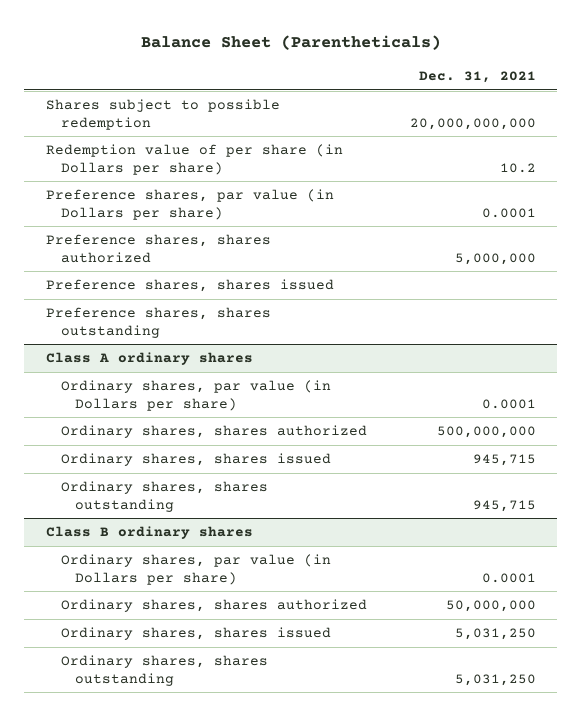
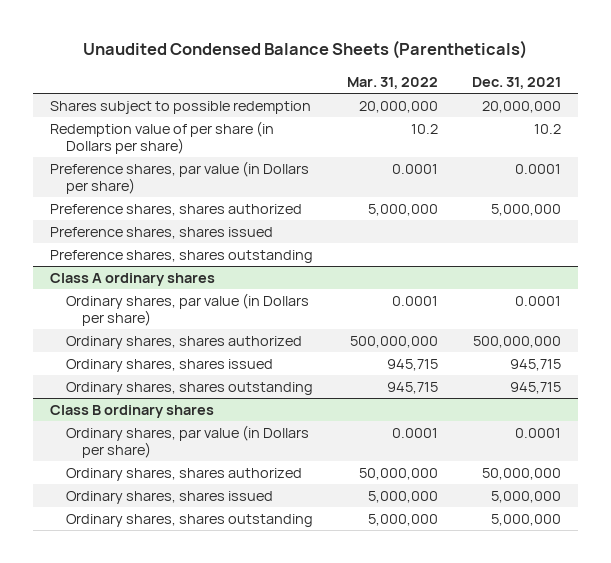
- Balance Sheet (Parentheticals)
+ Unaudited Condensed Balance Sheets (Parentheticals)
- | Dec. 31, 2021
+ | Mar. 31, 2022 | Dec. 31, 2021
- Shares subject to possible redemption | 20,000,000,000
+ Shares subject to possible redemption | 20,000,000 | 20,000,000
@ Class B ordinary shares
- Ordinary shares, shares issued | 5,031,250
- Ordinary shares, shares outstanding | 5,031,250
+ Ordinary shares, shares issued | 5,000,000 | 5,000,000
+ Ordinary shares, shares outstanding | 5,000,000 | 5,000,000

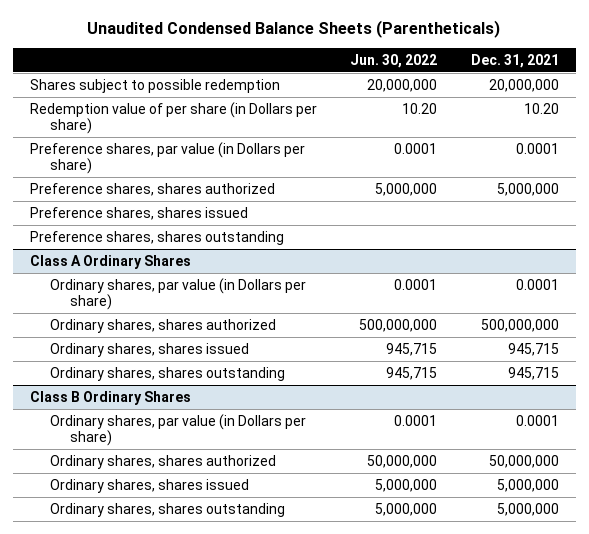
- | Mar. 31, 2022 | Dec. 31, 2021
+ | Jun. 30, 2022 | Dec. 31, 2021
- Redemption value of per share (in Dollars per share) | 10.2 | 10.2
+ Redemption value of per share (in Dollars per share) | 10.20 | 10.20
- Class A ordinary shares
+ Class A Ordinary Shares
- Class B ordinary shares
+ Class B Ordinary Shares

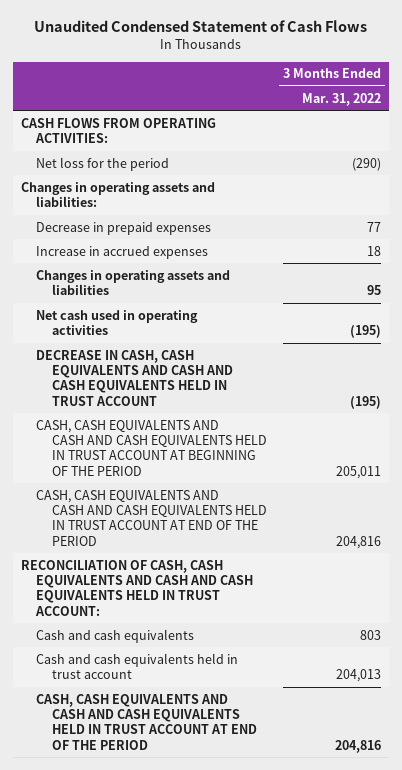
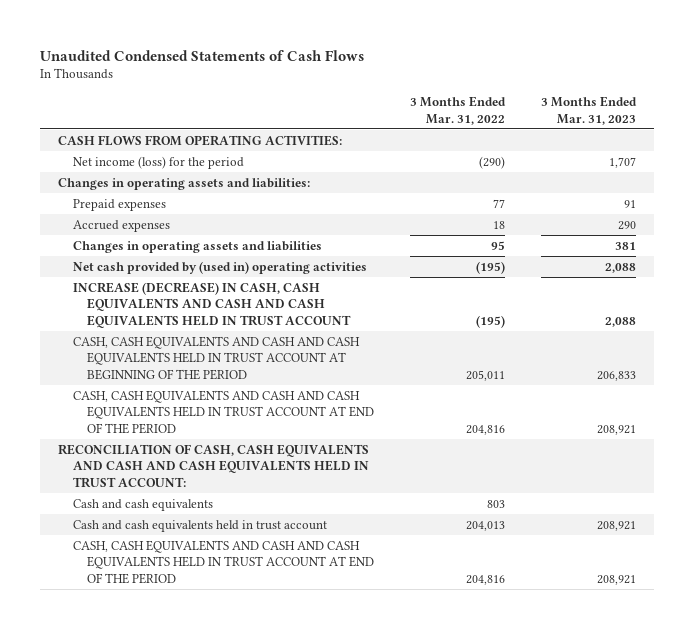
- Unaudited Condensed Statement of Cash Flows
+ Unaudited Condensed Statements of Cash Flows
- | 3 Months Ended Mar. 31, 2022
+ | 3 Months Ended Mar. 31, 2022 | 3 Months Ended Mar. 31, 2023
- Net loss for the period | (290)
+ Net income (loss) for the period | (290) | 1,707
- Decrease in prepaid expenses | 77
- Increase in accrued expenses | 18
+ Prepaid expenses | 77 | 91
+ Accrued expenses | 18 | 290
- Net cash used in operating activities | (195)
- DECREASE IN CASH, CASH EQUIVALENTS AND CASH AND CASH EQUIVALENTS HELD IN TRUST ACCOUNT | (195)
+ Net cash provided by (used in) operating activities | (195) | 2,088
+ INCREASE (DECREASE) IN CASH, CASH EQUIVALENTS AND CASH AND CASH EQUIVALENTS HELD IN TRUST ACCOUNT | (195) | 2,088

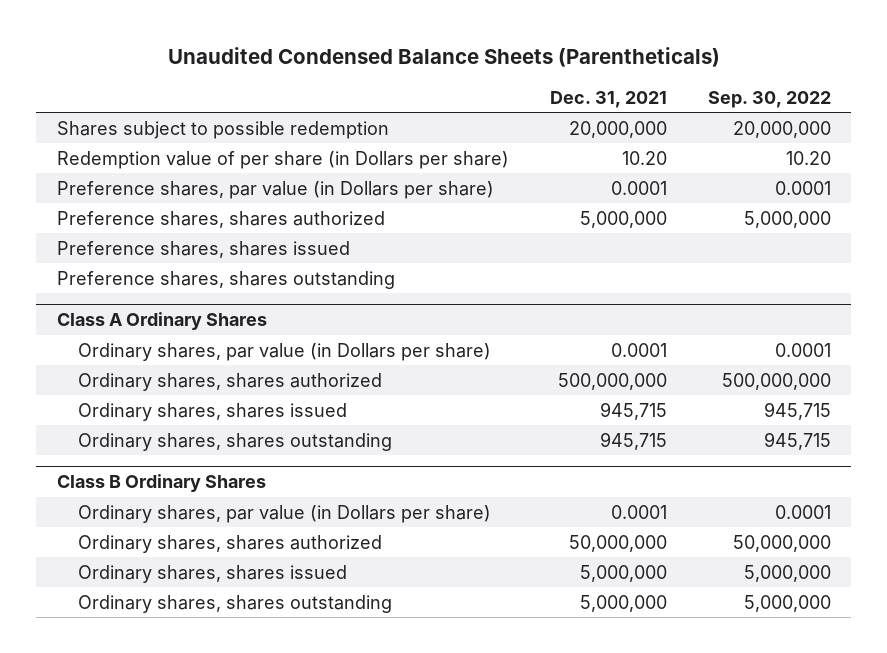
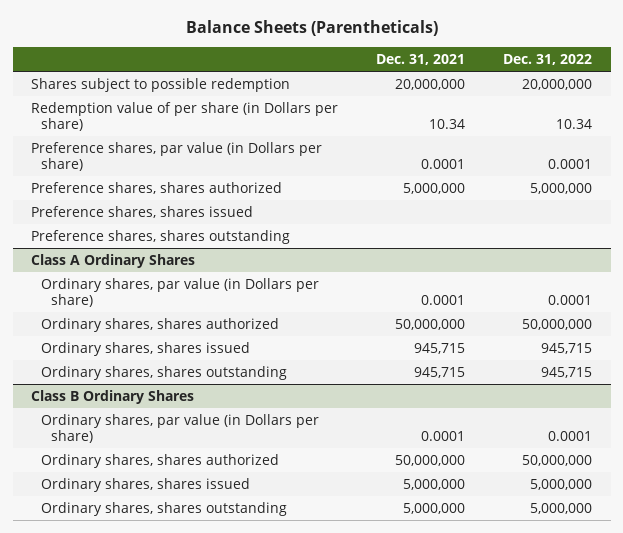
- Unaudited Condensed Balance Sheets (Parentheticals)
+ Balance Sheets (Parentheticals)
- | Dec. 31, 2021 | Sep. 30, 2022
+ | Dec. 31, 2021 | Dec. 31, 2022
- Redemption value of per share (in Dollars per share) | 10.20 | 10.20
+ Redemption value of per share (in Dollars per share) | 10.34 | 10.34
@ Class A Ordinary Shares
- Ordinary shares, shares authorized | 500,000,000 | 500,000,000
+ Ordinary shares, shares authorized | 50,000,000 | 50,000,000

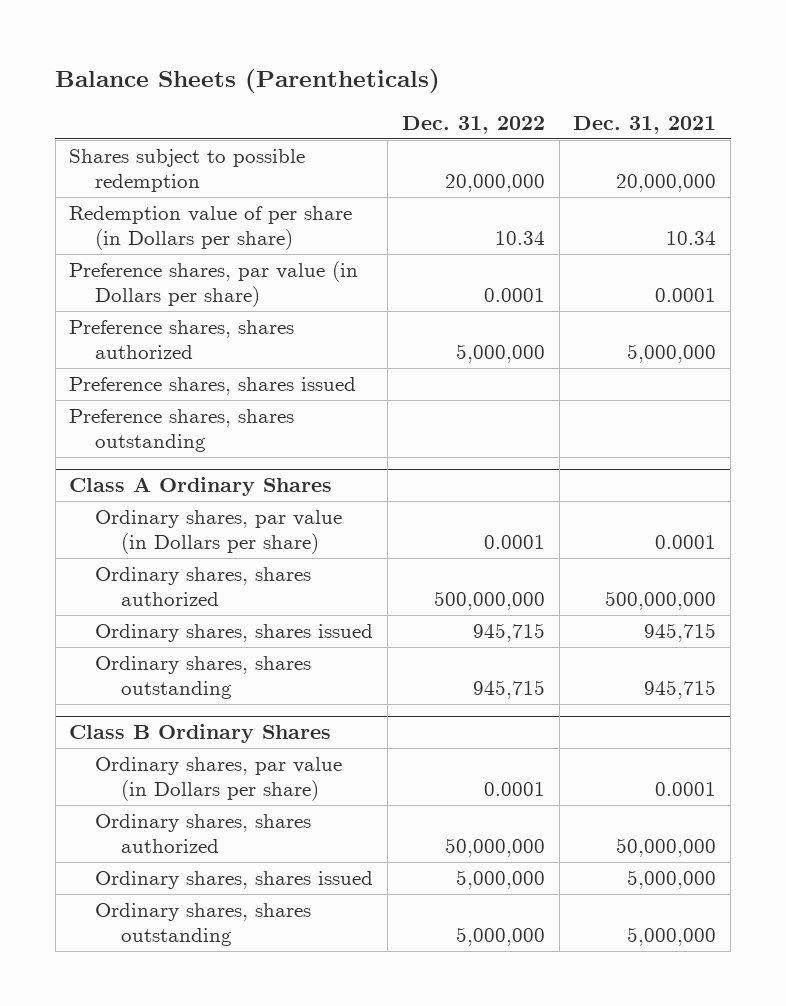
- | Dec. 31, 2021 | Dec. 31, 2022
+ | Dec. 31, 2022 | Dec. 31, 2021
@ Class A Ordinary Shares
- Ordinary shares, shares authorized | 50,000,000 | 50,000,000
+ Ordinary shares, shares authorized | 500,000,000 | 500,000,000

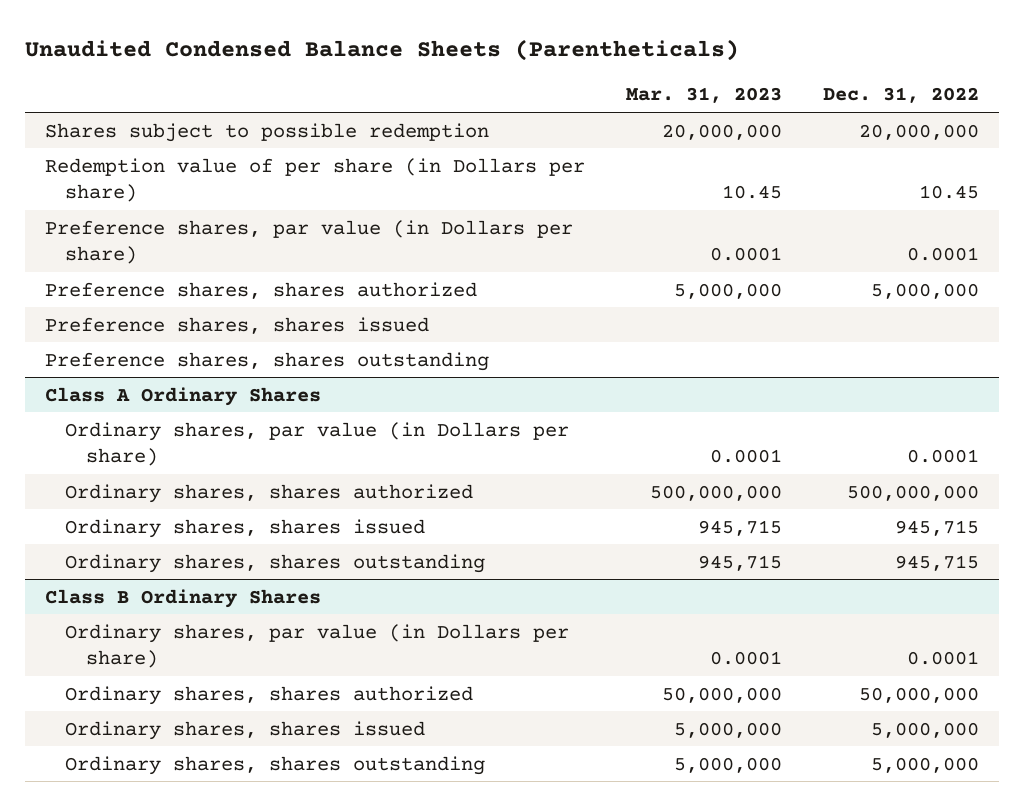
- Balance Sheets (Parentheticals)
+ Unaudited Condensed Balance Sheets (Parentheticals)
- | Dec. 31, 2022 | Dec. 31, 2021
+ | Mar. 31, 2023 | Dec. 31, 2022
- Redemption value of per share (in Dollars per share) | 10.34 | 10.34
+ Redemption value of per share (in Dollars per share) | 10.45 | 10.45

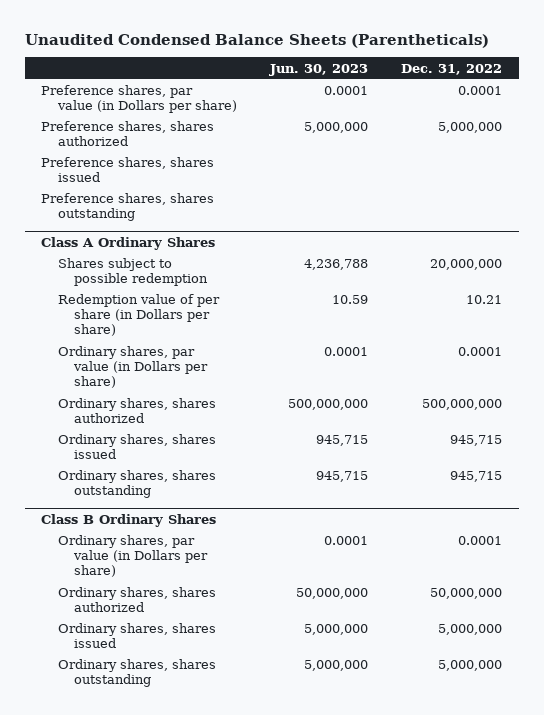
- | Mar. 31, 2023 | Dec. 31, 2022
+ | Jun. 30, 2023 | Dec. 31, 2022
- Shares subject to possible redemption | 20,000,000 | 20,000,000
- Redemption value of per share (in Dollars per share) | 10.45 | 10.45
@ Class A Ordinary Shares
+ Shares subject to possible redemption | 4,236,788 | 20,000,000
+ Redemption value of per share (in Dollars per share) | 10.59 | 10.21

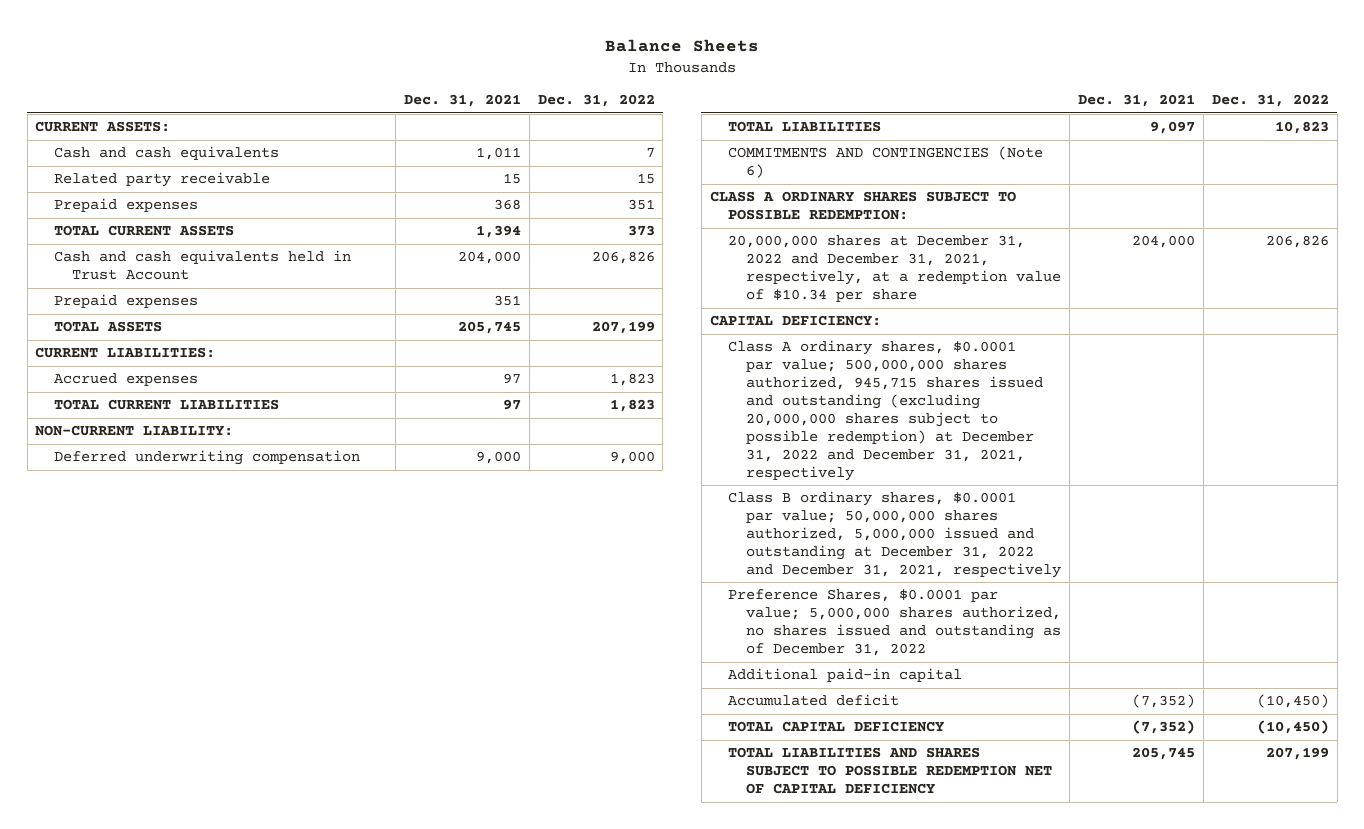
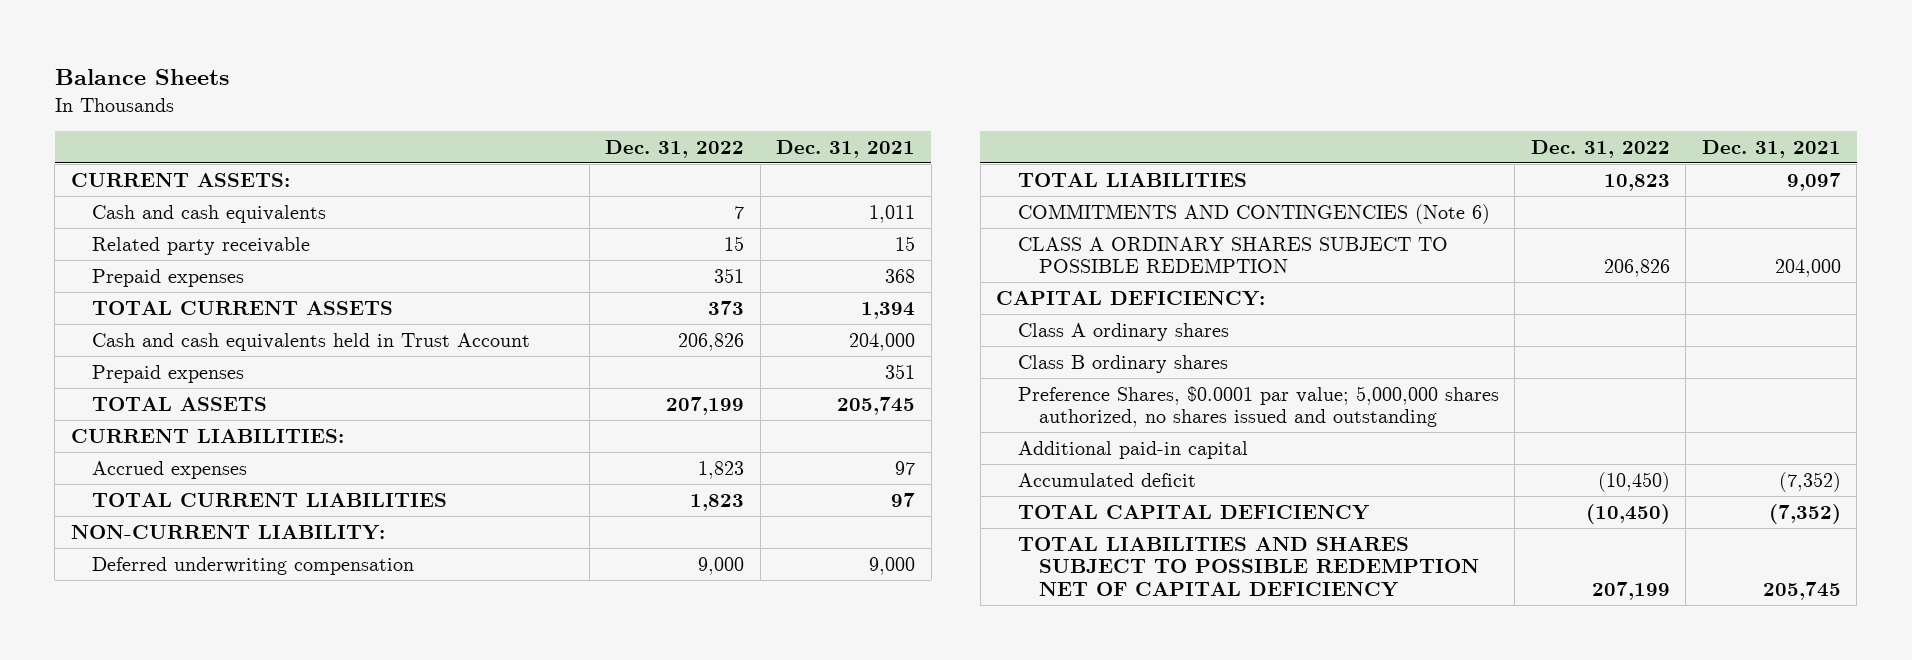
- | Dec. 31, 2021 | Dec. 31, 2022
+ | Dec. 31, 2022 | Dec. 31, 2021
- CLASS A ORDINARY SHARES SUBJECT TO POSSIBLE REDEMPTION:
- 20,000,000 shares at December 31, 2022 and December 31, 2021, respectively, at a redemption value of $10.34 per share | 204,000 | 206,826
+ CLASS A ORDINARY SHARES SUBJECT TO POSSIBLE REDEMPTION | 206,826 | 204,000
- Class A ordinary shares, $0.0001 par value; 500,000,000 shares authorized, 945,715 shares issued and outstanding (excluding 20,000,000 shares subject to possible redemption) at December 31, 2022 and December 31, 2021, respectively
- Class B ordinary shares, $0.0001 par value; 50,000,000 shares authorized, 5,000,000 issued and outstanding at December 31, 2022 and December 31, 2021, respectively
- Preference Shares, $0.0001 par value; 5,000,000 shares authorized, no shares issued and outstanding as of December 31, 2022
+ Class A ordinary shares
+ Class B ordinary shares
+ Preference Shares, $0.0001 par value; 5,000,000 shares authorized, no shares issued and outstanding

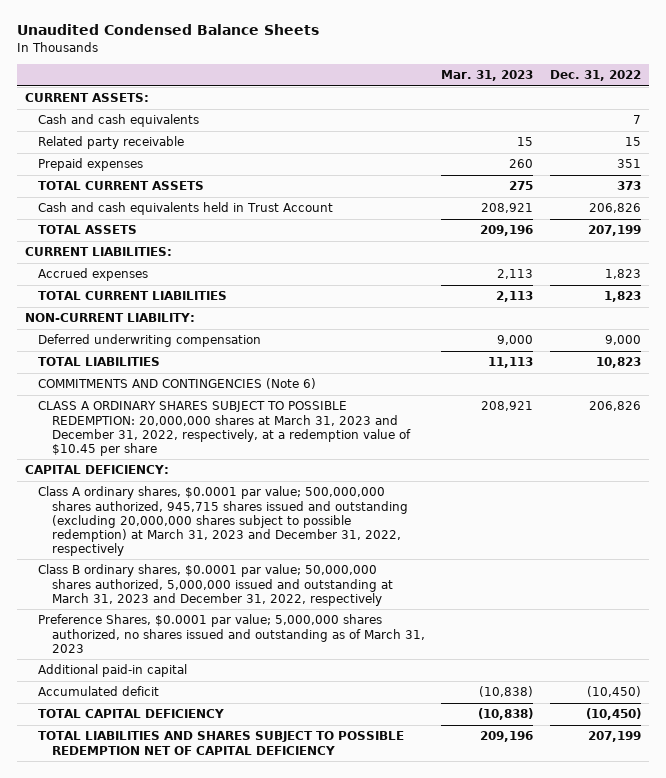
- Balance Sheets
+ Unaudited Condensed Balance Sheets
- | Dec. 31, 2022 | Dec. 31, 2021
+ | Mar. 31, 2023 | Dec. 31, 2022
- Prepaid expenses | | 351
- CLASS A ORDINARY SHARES SUBJECT TO POSSIBLE REDEMPTION | 206,826 | 204,000
+ CLASS A ORDINARY SHARES SUBJECT TO POSSIBLE REDEMPTION: 20,000,000 shares at March 31, 2023 and December 31, 2022, respectively, at a redemption value of $10.45 per share | 208,921 | 206,826
- Class A ordinary shares
- Class B ordinary shares
- Preference Shares, $0.0001 par value; 5,000,000 shares authorized, no shares issued and outstanding
+ Class A ordinary shares, $0.0001 par value; 500,000,000 shares authorized, 945,715 shares issued and outstanding (excluding 20,000,000 shares subject to possible redemption) at March 31, 2023 and December 31, 2022, respectively
+ Class B ordinary shares, $0.0001 par value; 50,000,000 shares authorized, 5,000,000 issued and outstanding at March 31, 2023 and December 31, 2022, respectively
+ Preference Shares, $0.0001 par value; 5,000,000 shares authorized, no shares issued and outstanding as of March 31, 2023

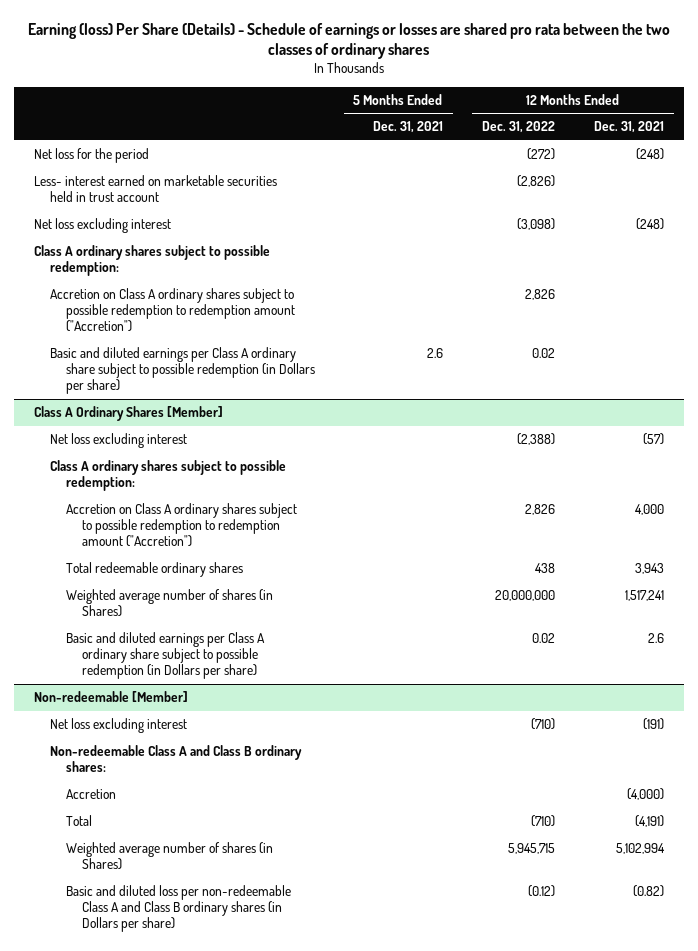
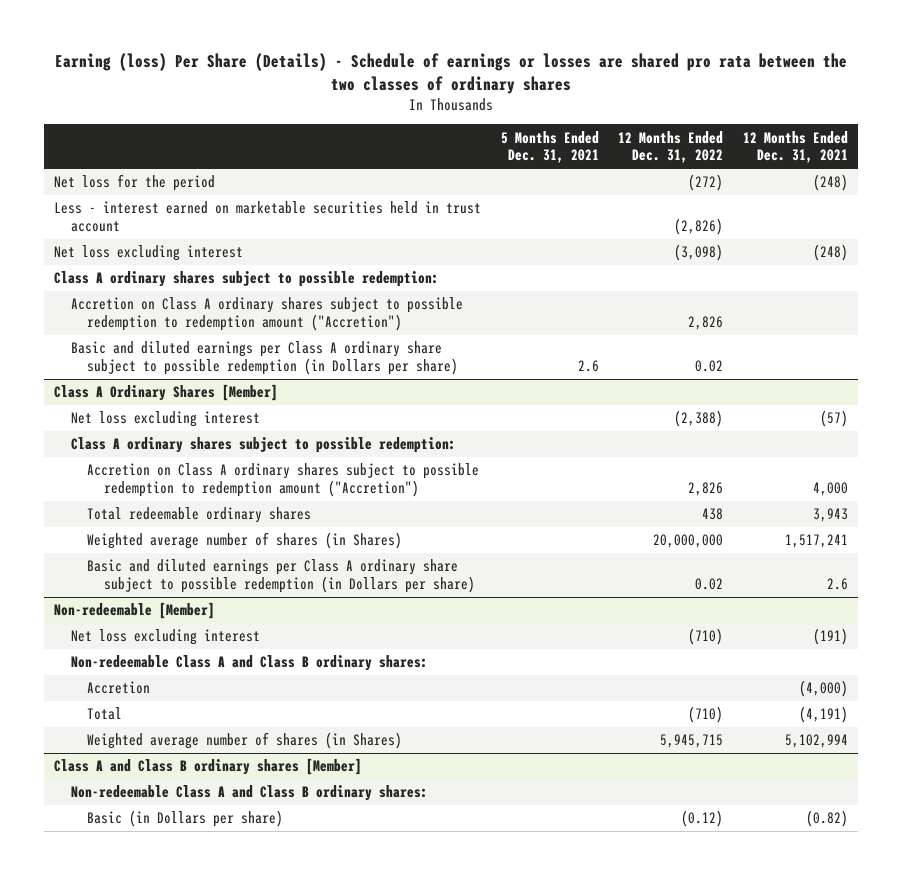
- Less- interest earned on marketable securities held in trust account | | (2,826) |
+ Less - interest earned on marketable securities held in trust account | | (2,826) |
@ Non-redeemable [Member]
- Basic and diluted loss per non-redeemable Class A and Class B ordinary shares (in Dollars per share) | | (0.12) | (0.82)
+ Class A and Class B ordinary shares [Member]
+ Non-redeemable Class A and Class B ordinary shares:
+ Basic (in Dollars per share) | | (0.12) | (0.82)

